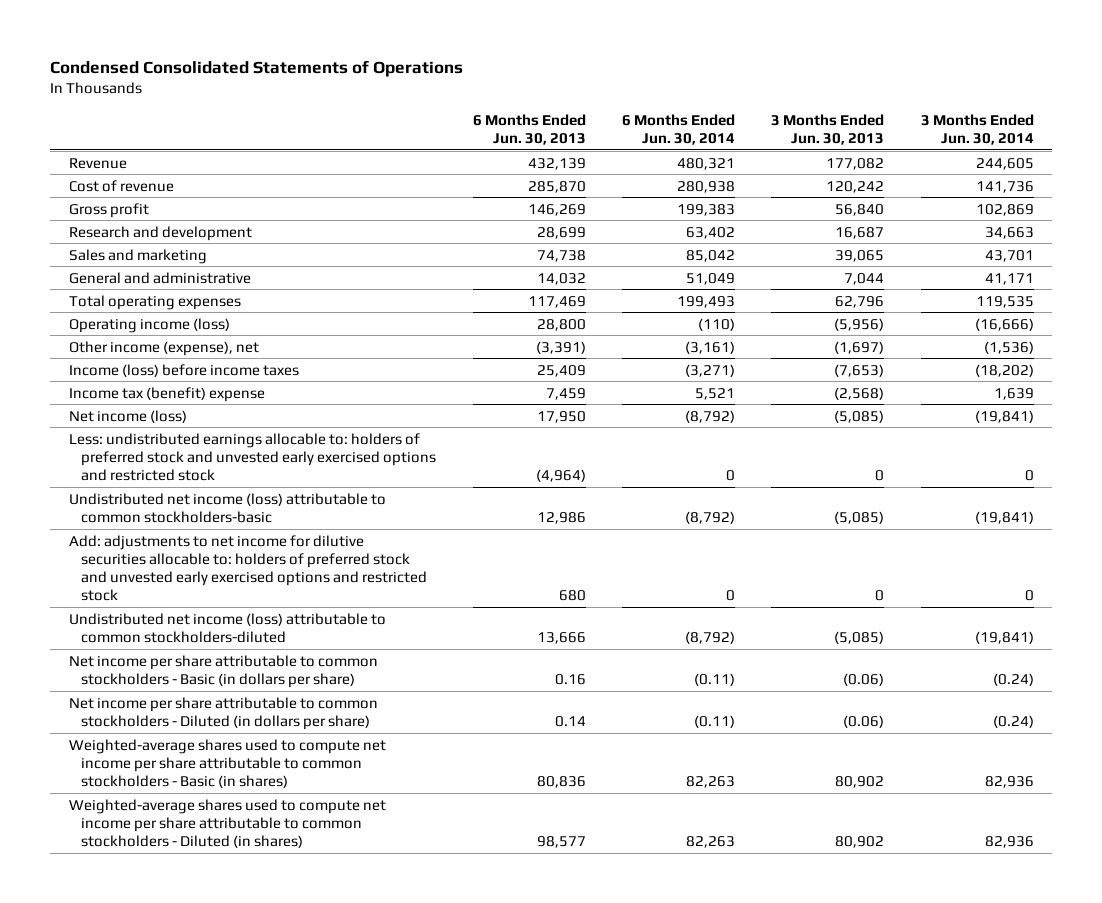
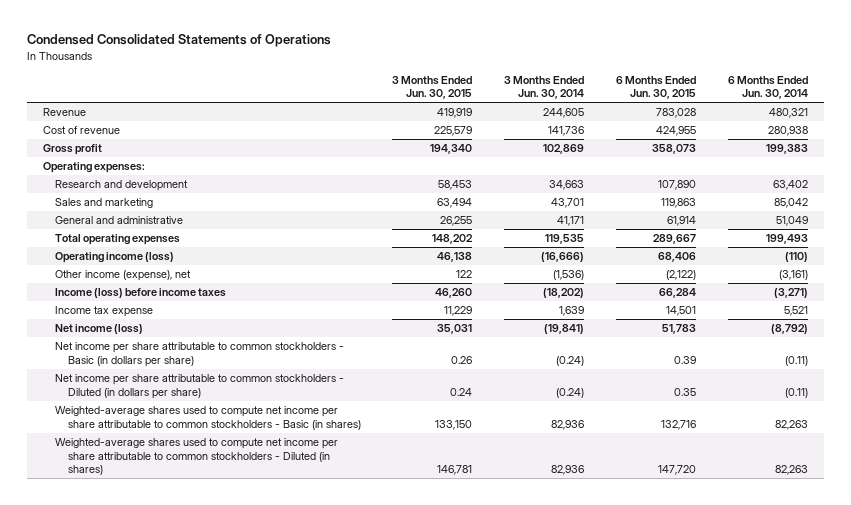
- | 6 Months Ended Jun. 30, 2013 | 6 Months Ended Jun. 30, 2014 | 3 Months Ended Jun. 30, 2013 | 3 Months Ended Jun. 30, 2014
+ | 3 Months Ended Jun. 30, 2015 | 3 Months Ended Jun. 30, 2014 | 6 Months Ended Jun. 30, 2015 | 6 Months Ended Jun. 30, 2014
+ Operating expenses:
- Income tax (benefit) expense | 7,459 | 5,521 | (2,568) | 1,639
+ Income tax expense | 11,229 | 1,639 | 14,501 | 5,521
- Less: undistributed earnings allocable to: holders of preferred stock and unvested early exercised options and restricted stock | (4,964) | 0 | 0 | 0
- Undistributed net income (loss) attributable to common stockholders-basic | 12,986 | (8,792) | (5,085) | (19,841)
- Add: adjustments to net income for dilutive securities allocable to: holders of preferred stock and unvested early exercised options and restricted stock | 680 | 0 | 0 | 0
- Undistributed net income (loss) attributable to common stockholders-diluted | 13,666 | (8,792) | (5,085) | (19,841)

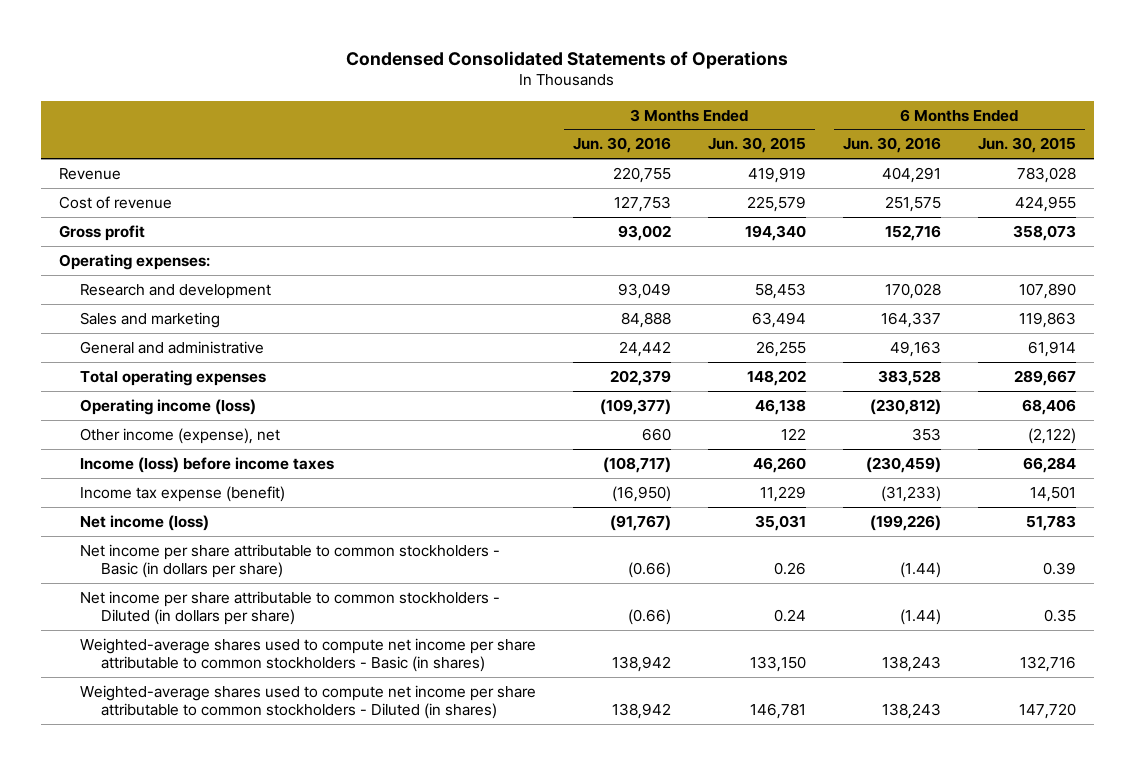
- | 3 Months Ended Jun. 30, 2015 | 3 Months Ended Jun. 30, 2014 | 6 Months Ended Jun. 30, 2015 | 6 Months Ended Jun. 30, 2014
+ | 3 Months Ended Jun. 30, 2016 | 3 Months Ended Jun. 30, 2015 | 6 Months Ended Jun. 30, 2016 | 6 Months Ended Jun. 30, 2015
- Income tax expense | 11,229 | 1,639 | 14,501 | 5,521
+ Income tax expense (benefit) | (16,950) | 11,229 | (31,233) | 14,501

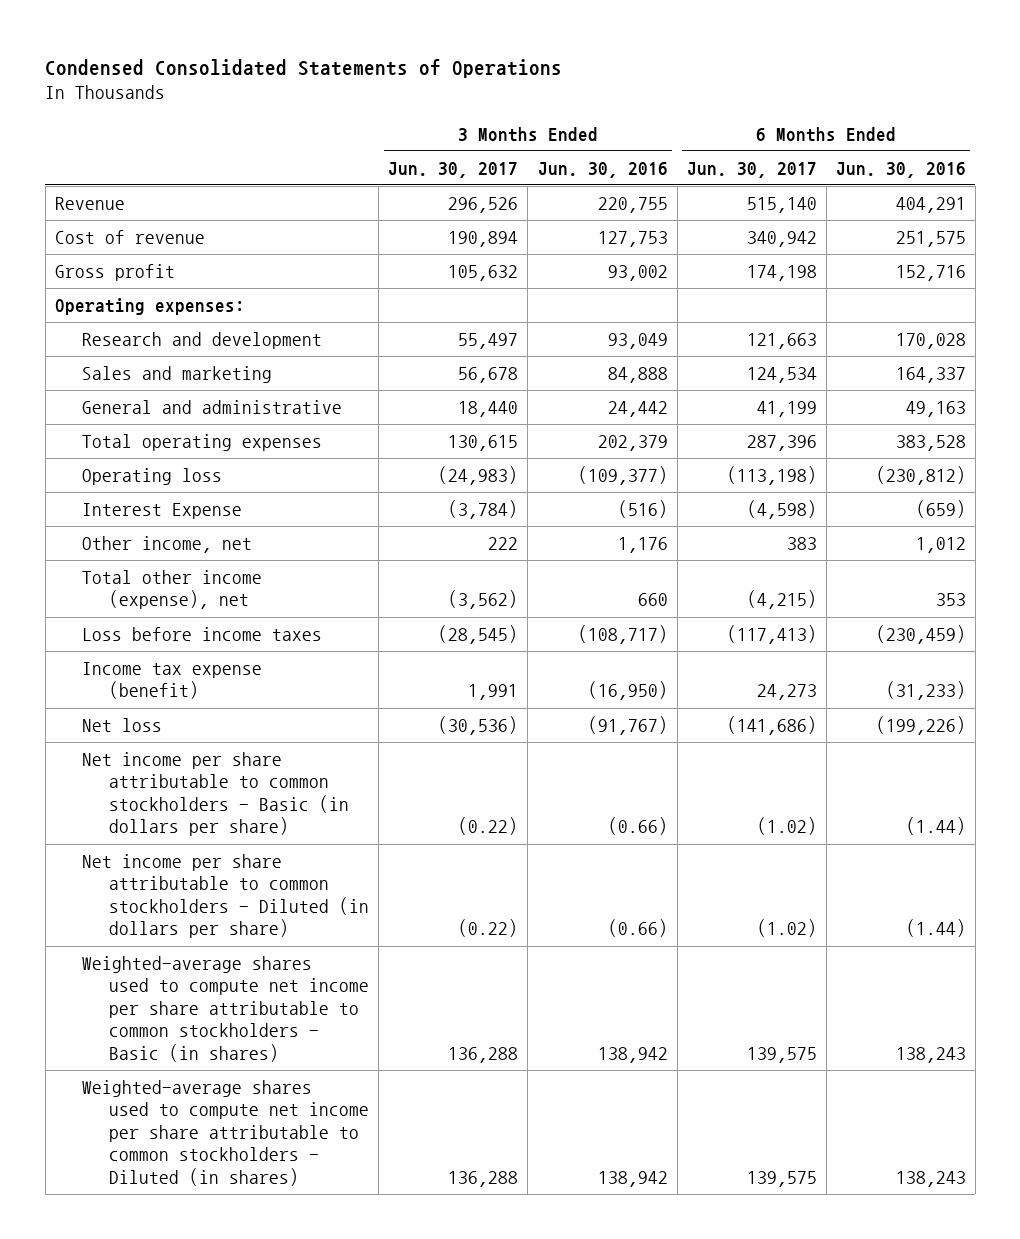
- | 3 Months Ended Jun. 30, 2016 | 3 Months Ended Jun. 30, 2015 | 6 Months Ended Jun. 30, 2016 | 6 Months Ended Jun. 30, 2015
+ | 3 Months Ended Jun. 30, 2017 | 3 Months Ended Jun. 30, 2016 | 6 Months Ended Jun. 30, 2017 | 6 Months Ended Jun. 30, 2016
- Operating income (loss) | (109,377) | 46,138 | (230,812) | 68,406
- Other income (expense), net | 660 | 122 | 353 | (2,122)
- Income (loss) before income taxes | (108,717) | 46,260 | (230,459) | 66,284
+ Operating loss | (24,983) | (109,377) | (113,198) | (230,812)
+ Interest Expense | (3,784) | (516) | (4,598) | (659)
+ Other income, net | 222 | 1,176 | 383 | 1,012
+ Total other income (expense), net | (3,562) | 660 | (4,215) | 353
+ Loss before income taxes | (28,545) | (108,717) | (117,413) | (230,459)
- Net income (loss) | (91,767) | 35,031 | (199,226) | 51,783
+ Net loss | (30,536) | (91,767) | (141,686) | (199,226)

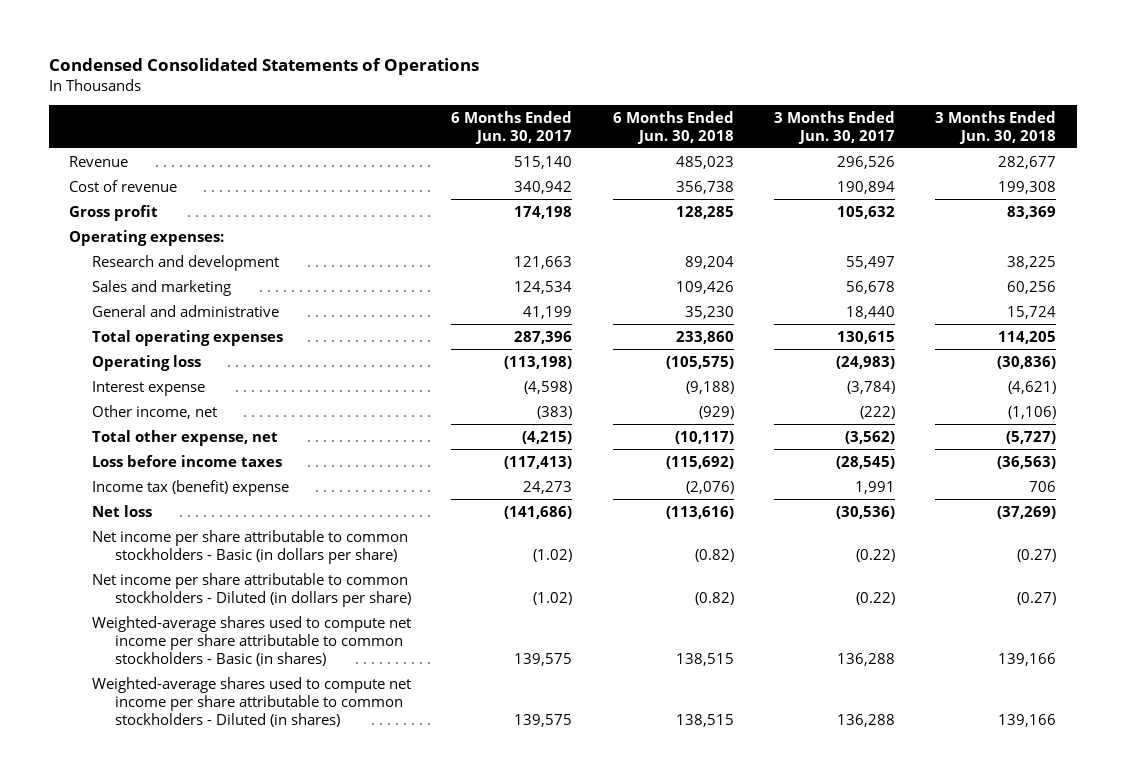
- | 3 Months Ended Jun. 30, 2017 | 3 Months Ended Jun. 30, 2016 | 6 Months Ended Jun. 30, 2017 | 6 Months Ended Jun. 30, 2016
+ | 6 Months Ended Jun. 30, 2017 | 6 Months Ended Jun. 30, 2018 | 3 Months Ended Jun. 30, 2017 | 3 Months Ended Jun. 30, 2018
- Interest Expense | (3,784) | (516) | (4,598) | (659)
- Other income, net | 222 | 1,176 | 383 | 1,012
- Total other income (expense), net | (3,562) | 660 | (4,215) | 353
+ Interest expense | (4,598) | (9,188) | (3,784) | (4,621)
+ Other income, net | (383) | (929) | (222) | (1,106)
+ Total other expense, net | (4,215) | (10,117) | (3,562) | (5,727)
- Income tax expense (benefit) | 1,991 | (16,950) | 24,273 | (31,233)
+ Income tax (benefit) expense | 24,273 | (2,076) | 1,991 | 706

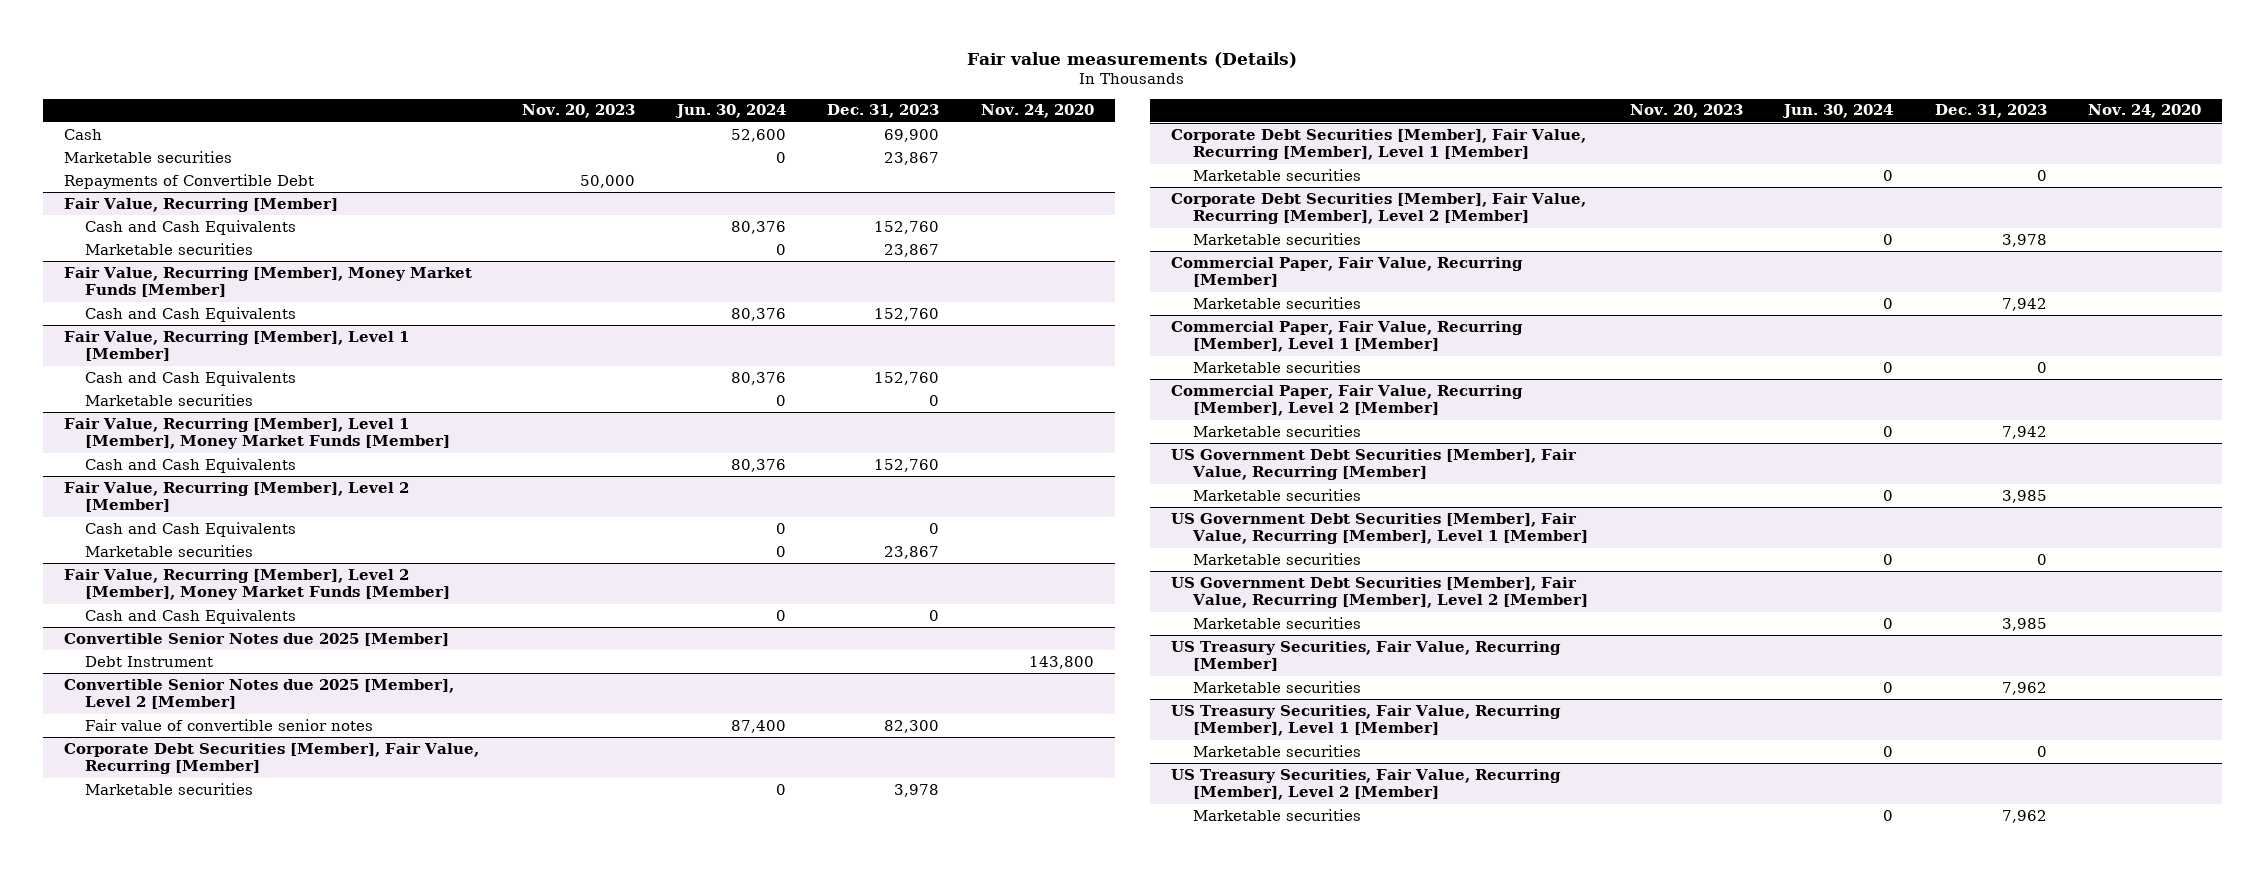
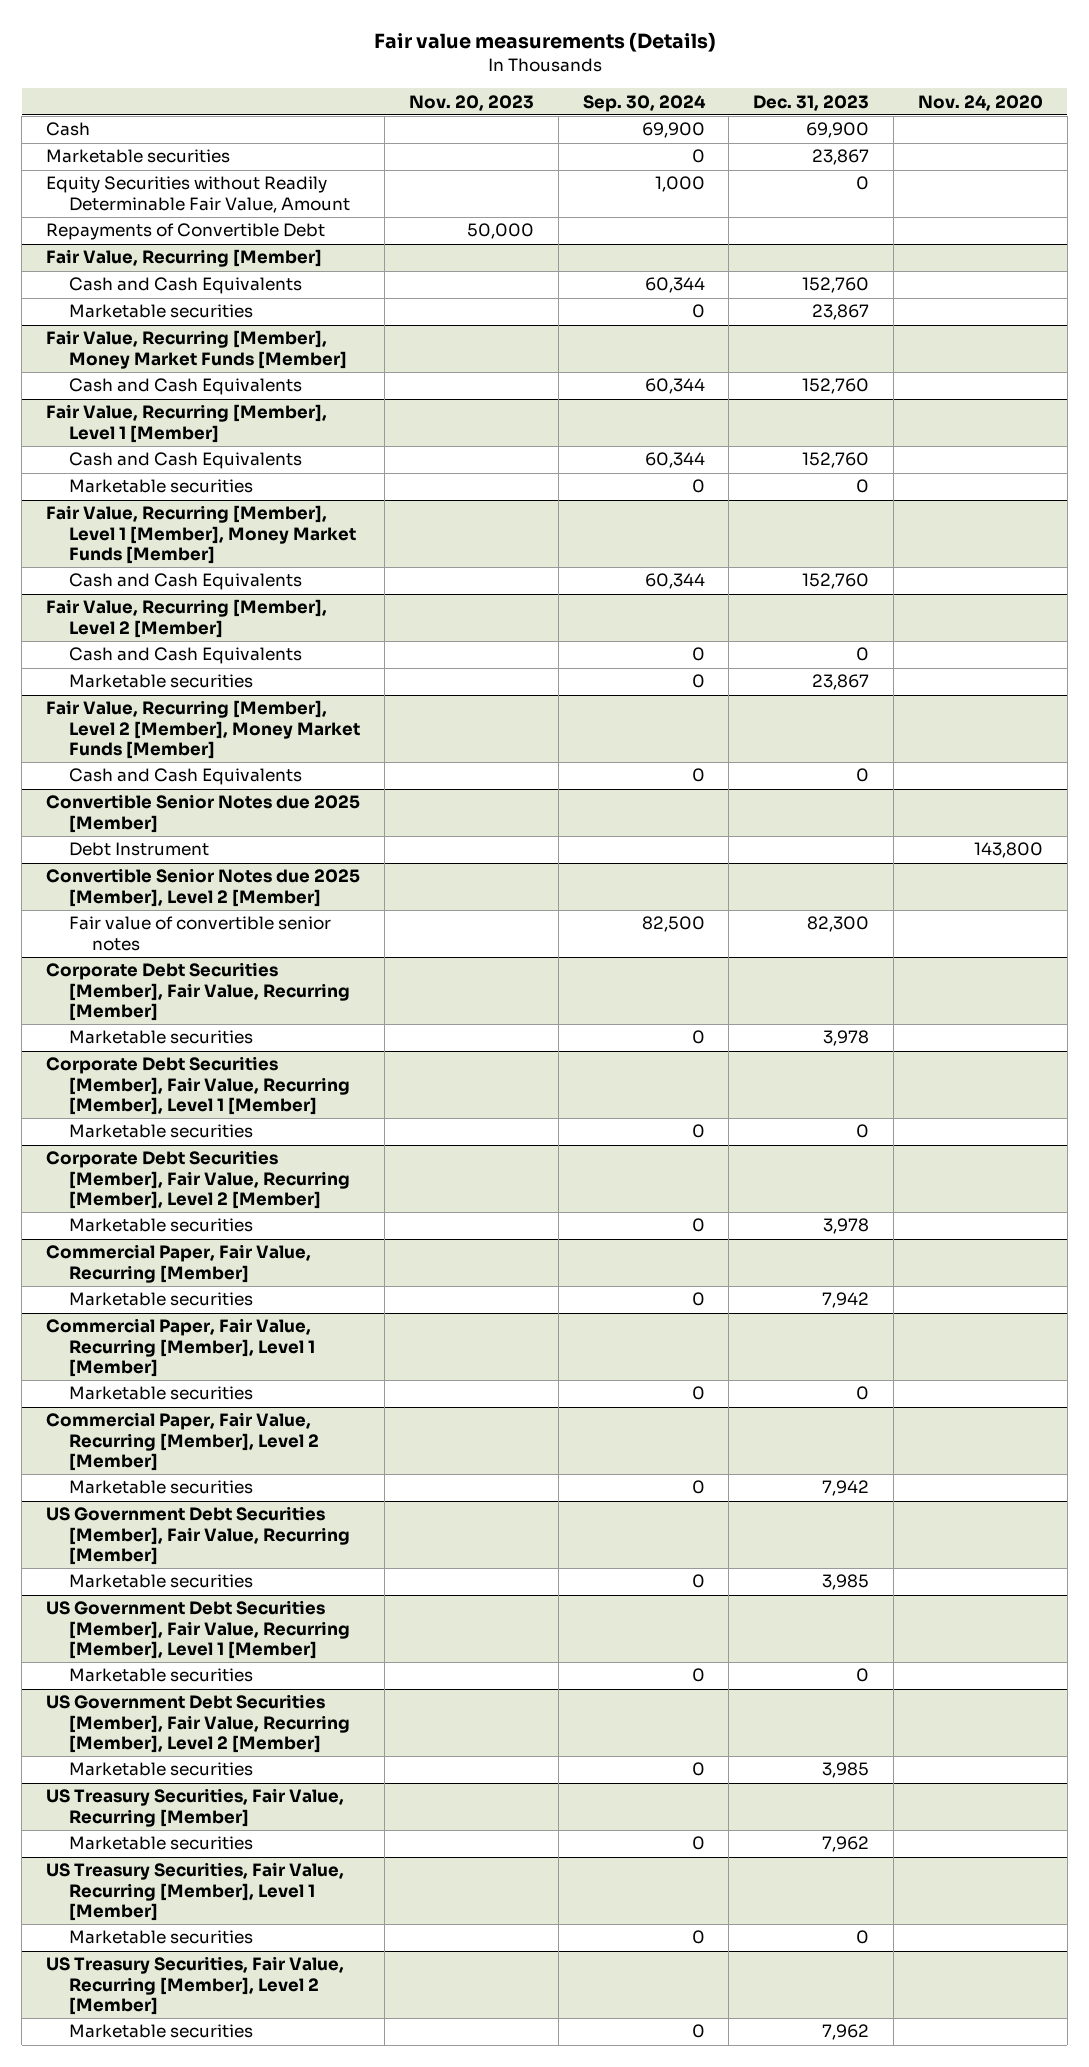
- | Nov. 20, 2023 | Jun. 30, 2024 | Dec. 31, 2023 | Nov. 24, 2020
+ | Nov. 20, 2023 | Sep. 30, 2024 | Dec. 31, 2023 | Nov. 24, 2020
+ Equity Securities without Readily Determinable Fair Value, Amount | | 1,000 | 0 |

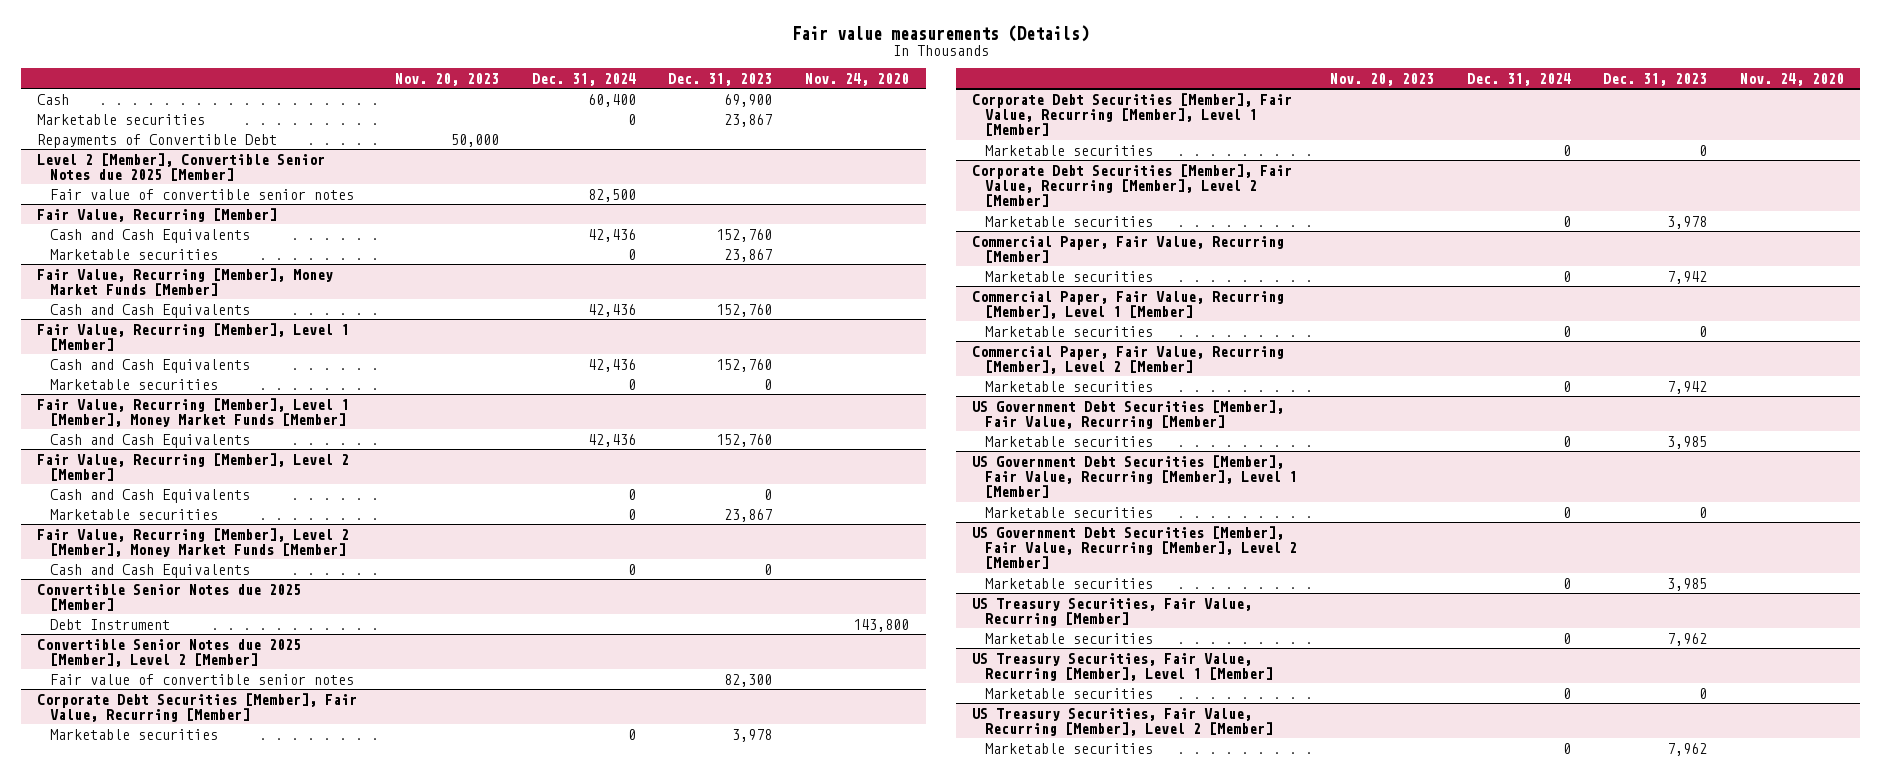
- | Nov. 20, 2023 | Sep. 30, 2024 | Dec. 31, 2023 | Nov. 24, 2020
+ | Nov. 20, 2023 | Dec. 31, 2024 | Dec. 31, 2023 | Nov. 24, 2020
- Equity Securities without Readily Determinable Fair Value, Amount | | 1,000 | 0 |
+ Level 2 [Member], Convertible Senior Notes due 2025 [Member]
+ Fair value of convertible senior notes | | 82,500 | |

